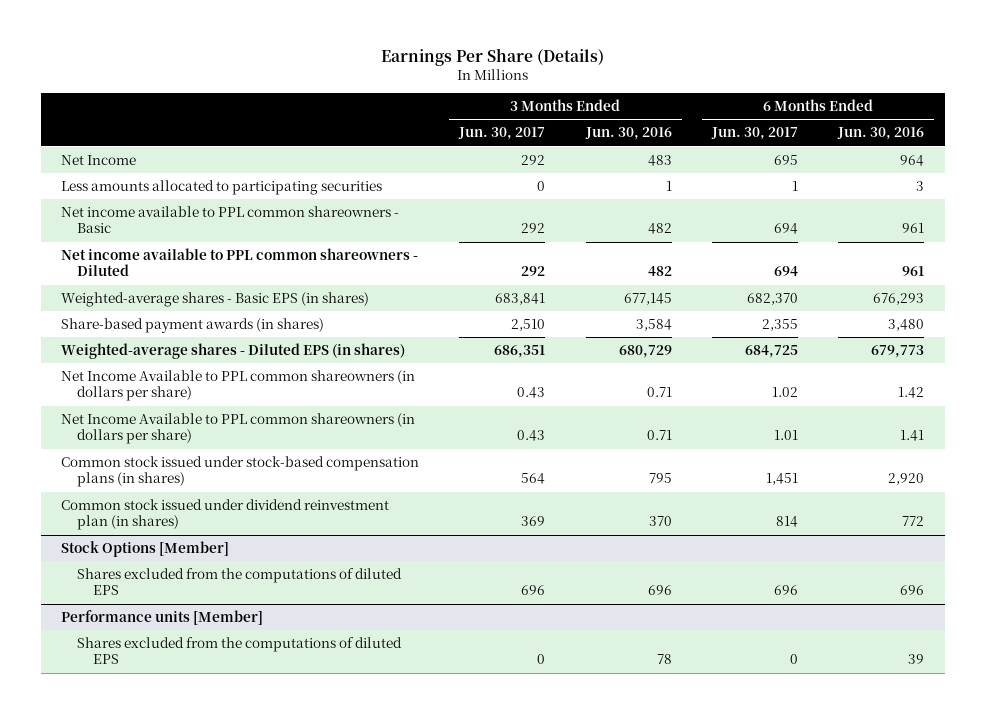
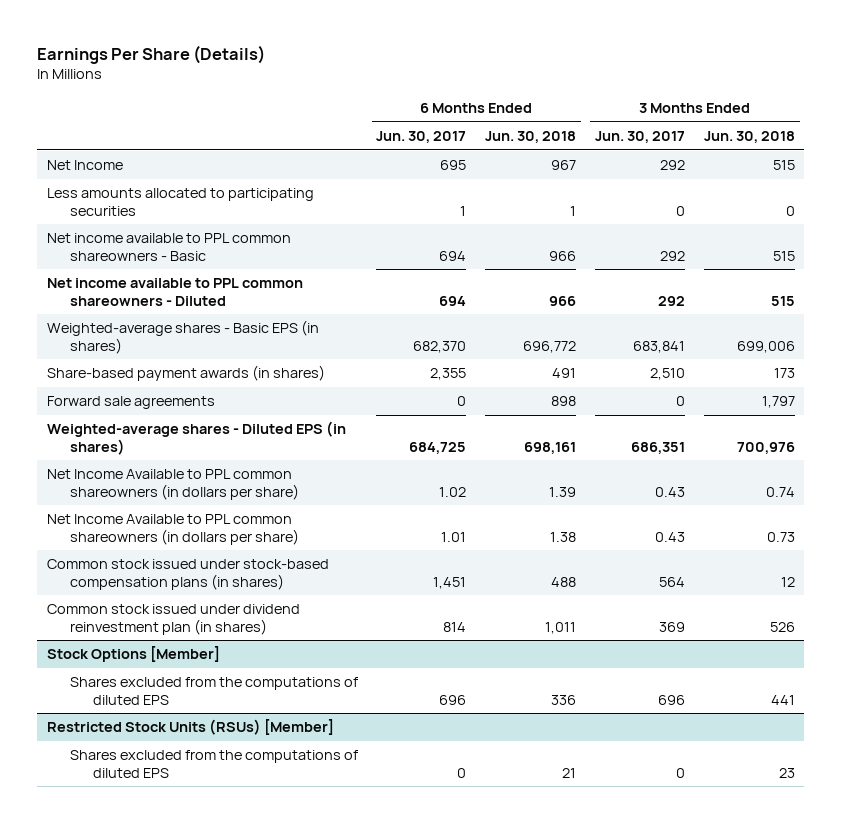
- | 3 Months Ended Jun. 30, 2017 | 3 Months Ended Jun. 30, 2016 | 6 Months Ended Jun. 30, 2017 | 6 Months Ended Jun. 30, 2016
+ | 6 Months Ended Jun. 30, 2017 | 6 Months Ended Jun. 30, 2018 | 3 Months Ended Jun. 30, 2017 | 3 Months Ended Jun. 30, 2018
+ Forward sale agreements | 0 | 898 | 0 | 1,797
- Performance units [Member]
+ Restricted Stock Units (RSUs) [Member]

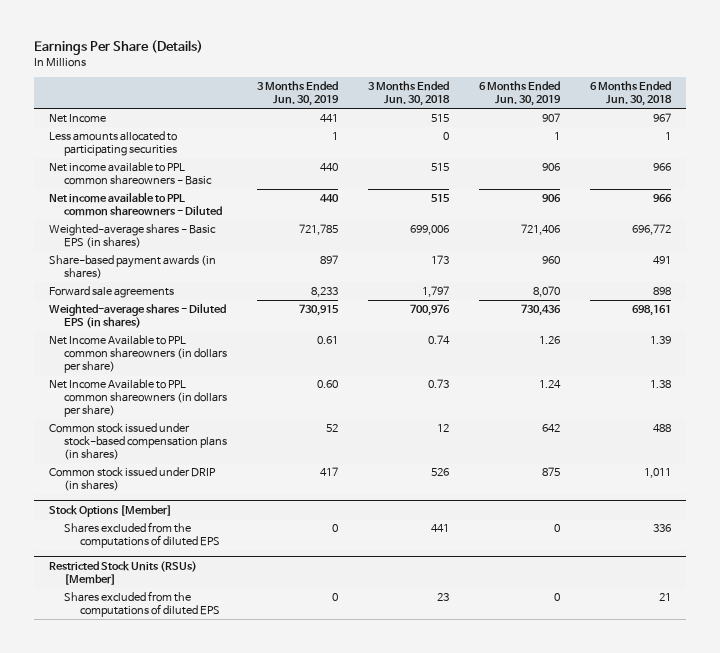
- | 6 Months Ended Jun. 30, 2017 | 6 Months Ended Jun. 30, 2018 | 3 Months Ended Jun. 30, 2017 | 3 Months Ended Jun. 30, 2018
+ | 3 Months Ended Jun. 30, 2019 | 3 Months Ended Jun. 30, 2018 | 6 Months Ended Jun. 30, 2019 | 6 Months Ended Jun. 30, 2018
- Common stock issued under dividend reinvestment plan (in shares) | 814 | 1,011 | 369 | 526
+ Common stock issued under DRIP (in shares) | 417 | 526 | 875 | 1,011

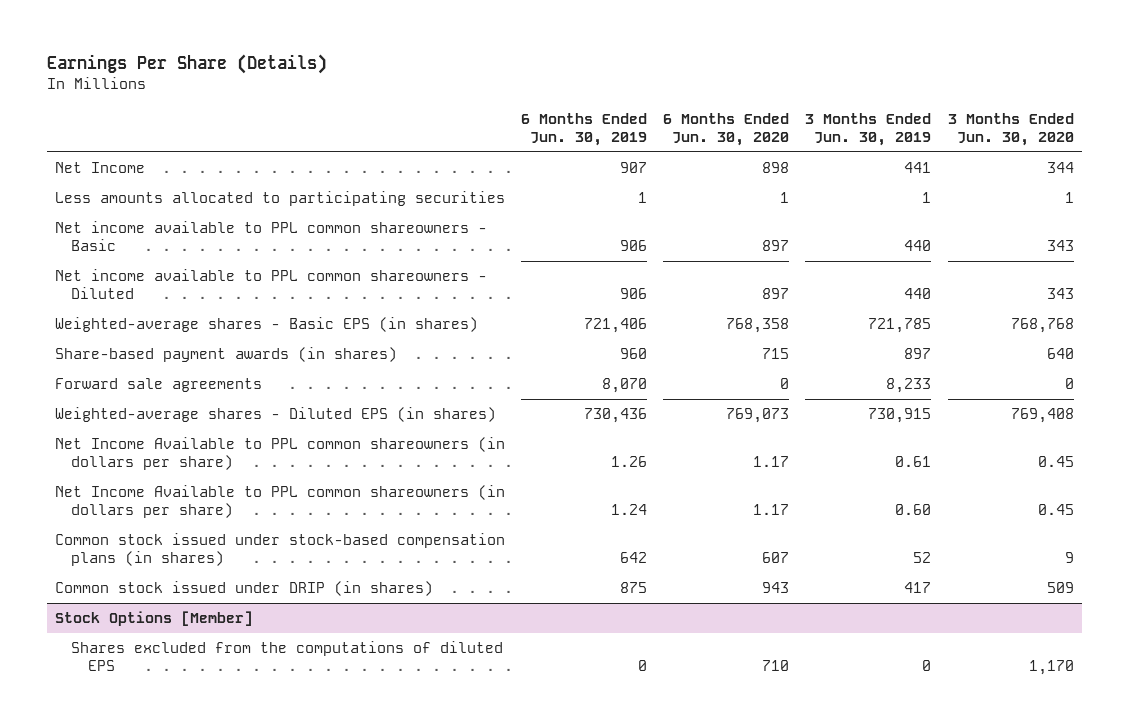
- | 3 Months Ended Jun. 30, 2019 | 3 Months Ended Jun. 30, 2018 | 6 Months Ended Jun. 30, 2019 | 6 Months Ended Jun. 30, 2018
+ | 6 Months Ended Jun. 30, 2019 | 6 Months Ended Jun. 30, 2020 | 3 Months Ended Jun. 30, 2019 | 3 Months Ended Jun. 30, 2020
- Restricted Stock Units (RSUs) [Member]
- Shares excluded from the computations of diluted EPS | 0 | 23 | 0 | 21

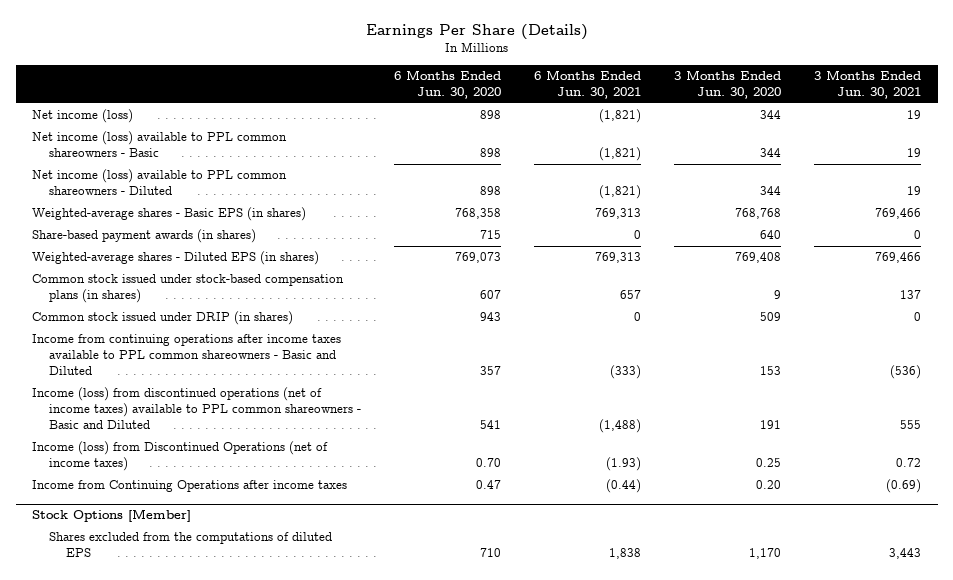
- | 6 Months Ended Jun. 30, 2019 | 6 Months Ended Jun. 30, 2020 | 3 Months Ended Jun. 30, 2019 | 3 Months Ended Jun. 30, 2020
+ | 6 Months Ended Jun. 30, 2020 | 6 Months Ended Jun. 30, 2021 | 3 Months Ended Jun. 30, 2020 | 3 Months Ended Jun. 30, 2021
- Net Income | 907 | 898 | 441 | 344
- Less amounts allocated to participating securities | 1 | 1 | 1 | 1
- Net income available to PPL common shareowners - Basic | 906 | 897 | 440 | 343
- Net income available to PPL common shareowners - Diluted | 906 | 897 | 440 | 343
+ Net income (loss) | 898 | (1,821) | 344 | 19
+ Net income (loss) available to PPL common shareowners - Basic | 898 | (1,821) | 344 | 19
+ Net income (loss) available to PPL common shareowners - Diluted | 898 | (1,821) | 344 | 19
- Forward sale agreements | 8,070 | 0 | 8,233 | 0
- Net Income Available to PPL common shareowners (in dollars per share) | 1.26 | 1.17 | 0.61 | 0.45
- Net Income Available to PPL common shareowners (in dollars per share) | 1.24 | 1.17 | 0.60 | 0.45
+ Income from continuing operations after income taxes available to PPL common shareowners - Basic and Diluted | 357 | (333) | 153 | (536)
+ Income (loss) from discontinued operations (net of income taxes) available to PPL common shareowners - Basic and Diluted | 541 | (1,488) | 191 | 555
+ Income (loss) from Discontinued Operations (net of income taxes) | 0.70 | (1.93) | 0.25 | 0.72
+ Income from Continuing Operations after income taxes | 0.47 | (0.44) | 0.20 | (0.69)

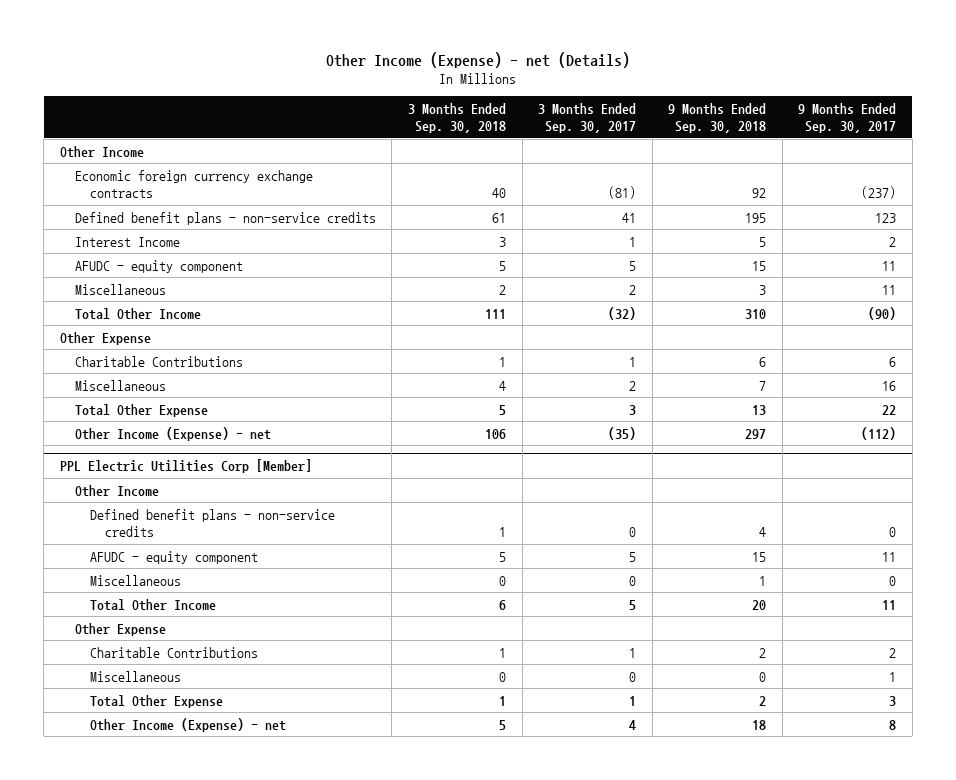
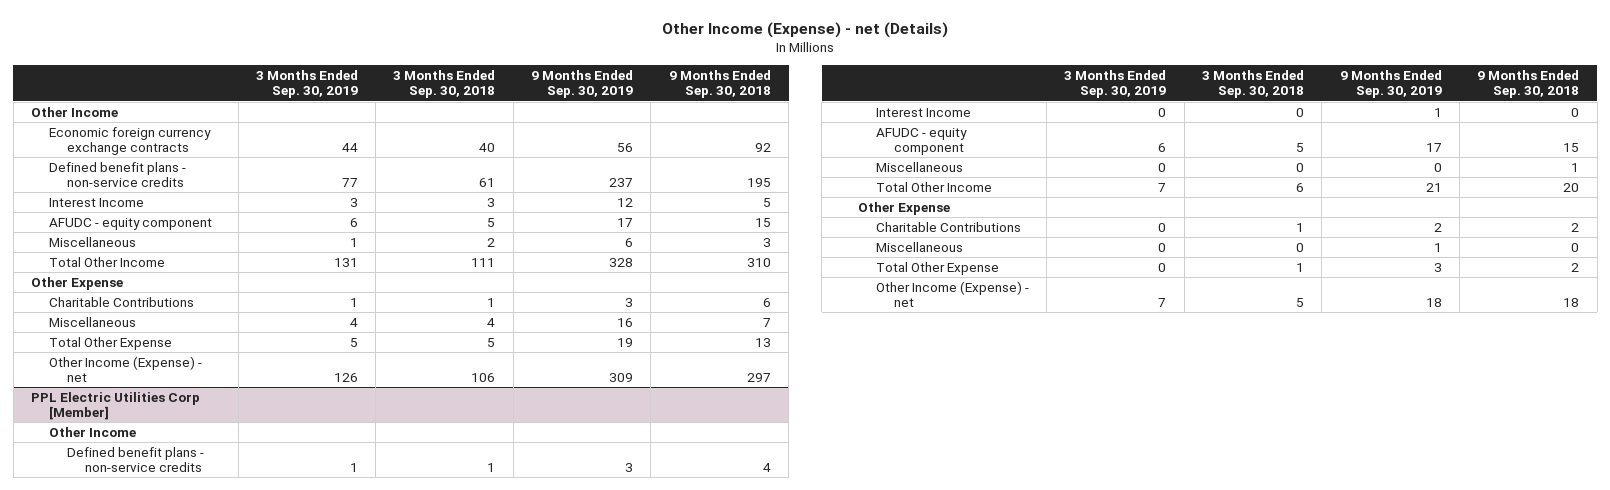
- | 3 Months Ended Sep. 30, 2018 | 3 Months Ended Sep. 30, 2017 | 9 Months Ended Sep. 30, 2018 | 9 Months Ended Sep. 30, 2017
+ | 3 Months Ended Sep. 30, 2019 | 3 Months Ended Sep. 30, 2018 | 9 Months Ended Sep. 30, 2019 | 9 Months Ended Sep. 30, 2018
@ PPL Electric Utilities Corp [Member]
+ Interest Income | 0 | 0 | 1 | 0

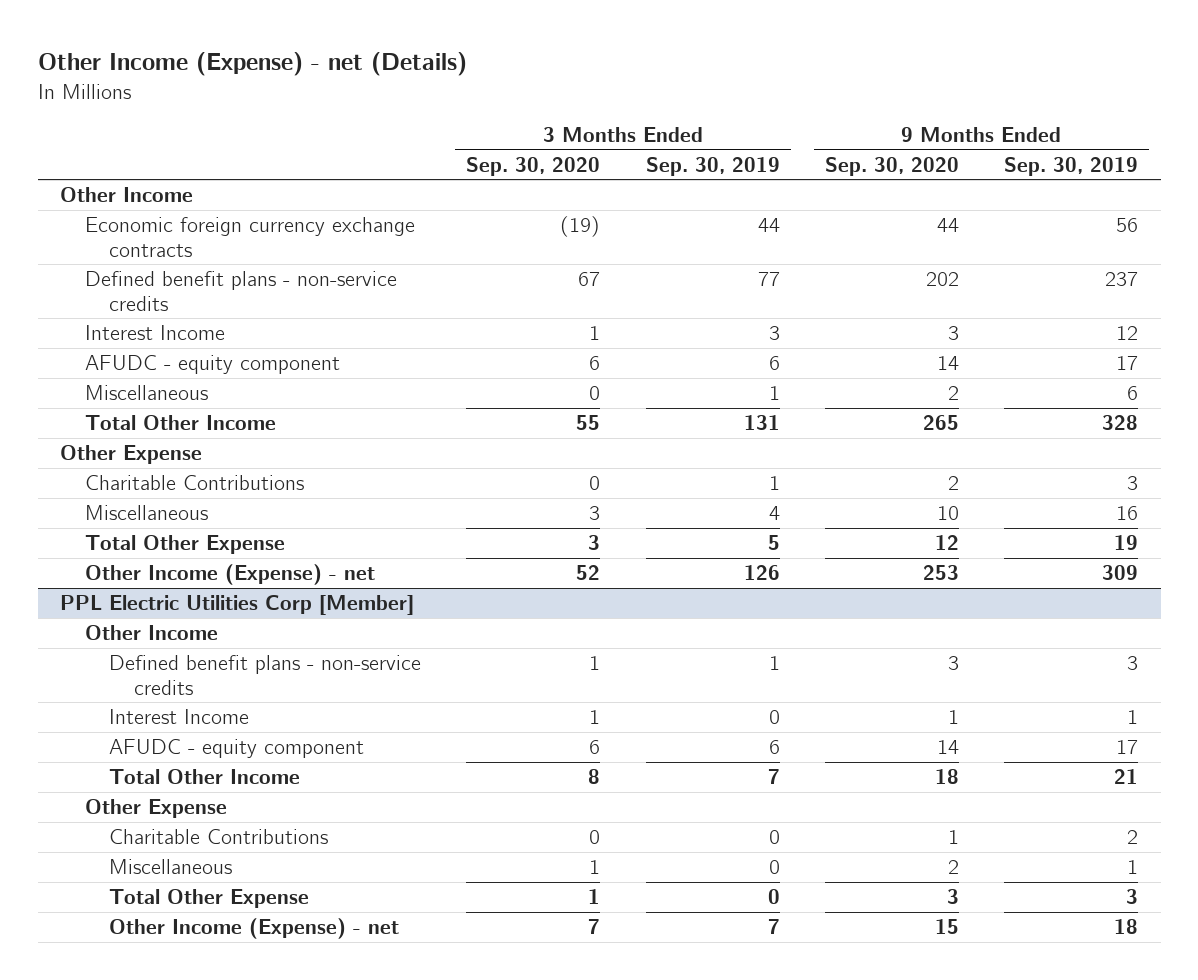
- | 3 Months Ended Sep. 30, 2019 | 3 Months Ended Sep. 30, 2018 | 9 Months Ended Sep. 30, 2019 | 9 Months Ended Sep. 30, 2018
+ | 3 Months Ended Sep. 30, 2020 | 3 Months Ended Sep. 30, 2019 | 9 Months Ended Sep. 30, 2020 | 9 Months Ended Sep. 30, 2019
@ PPL Electric Utilities Corp [Member]
- Miscellaneous | 0 | 0 | 0 | 1

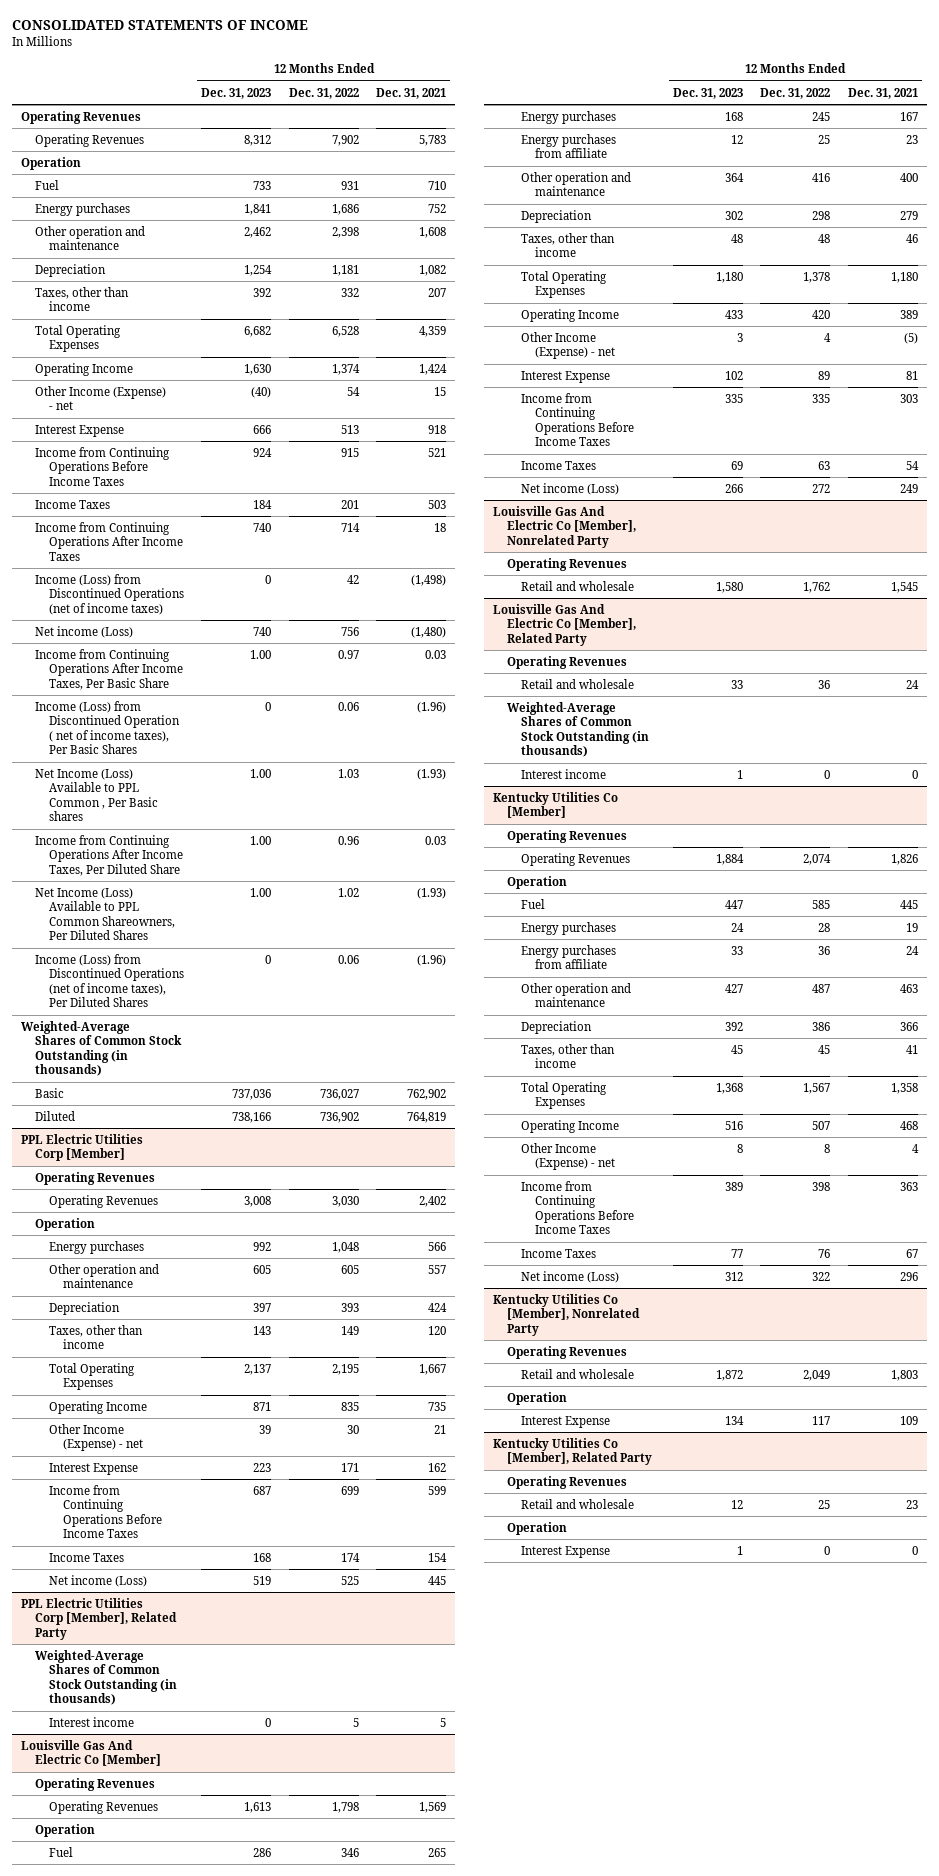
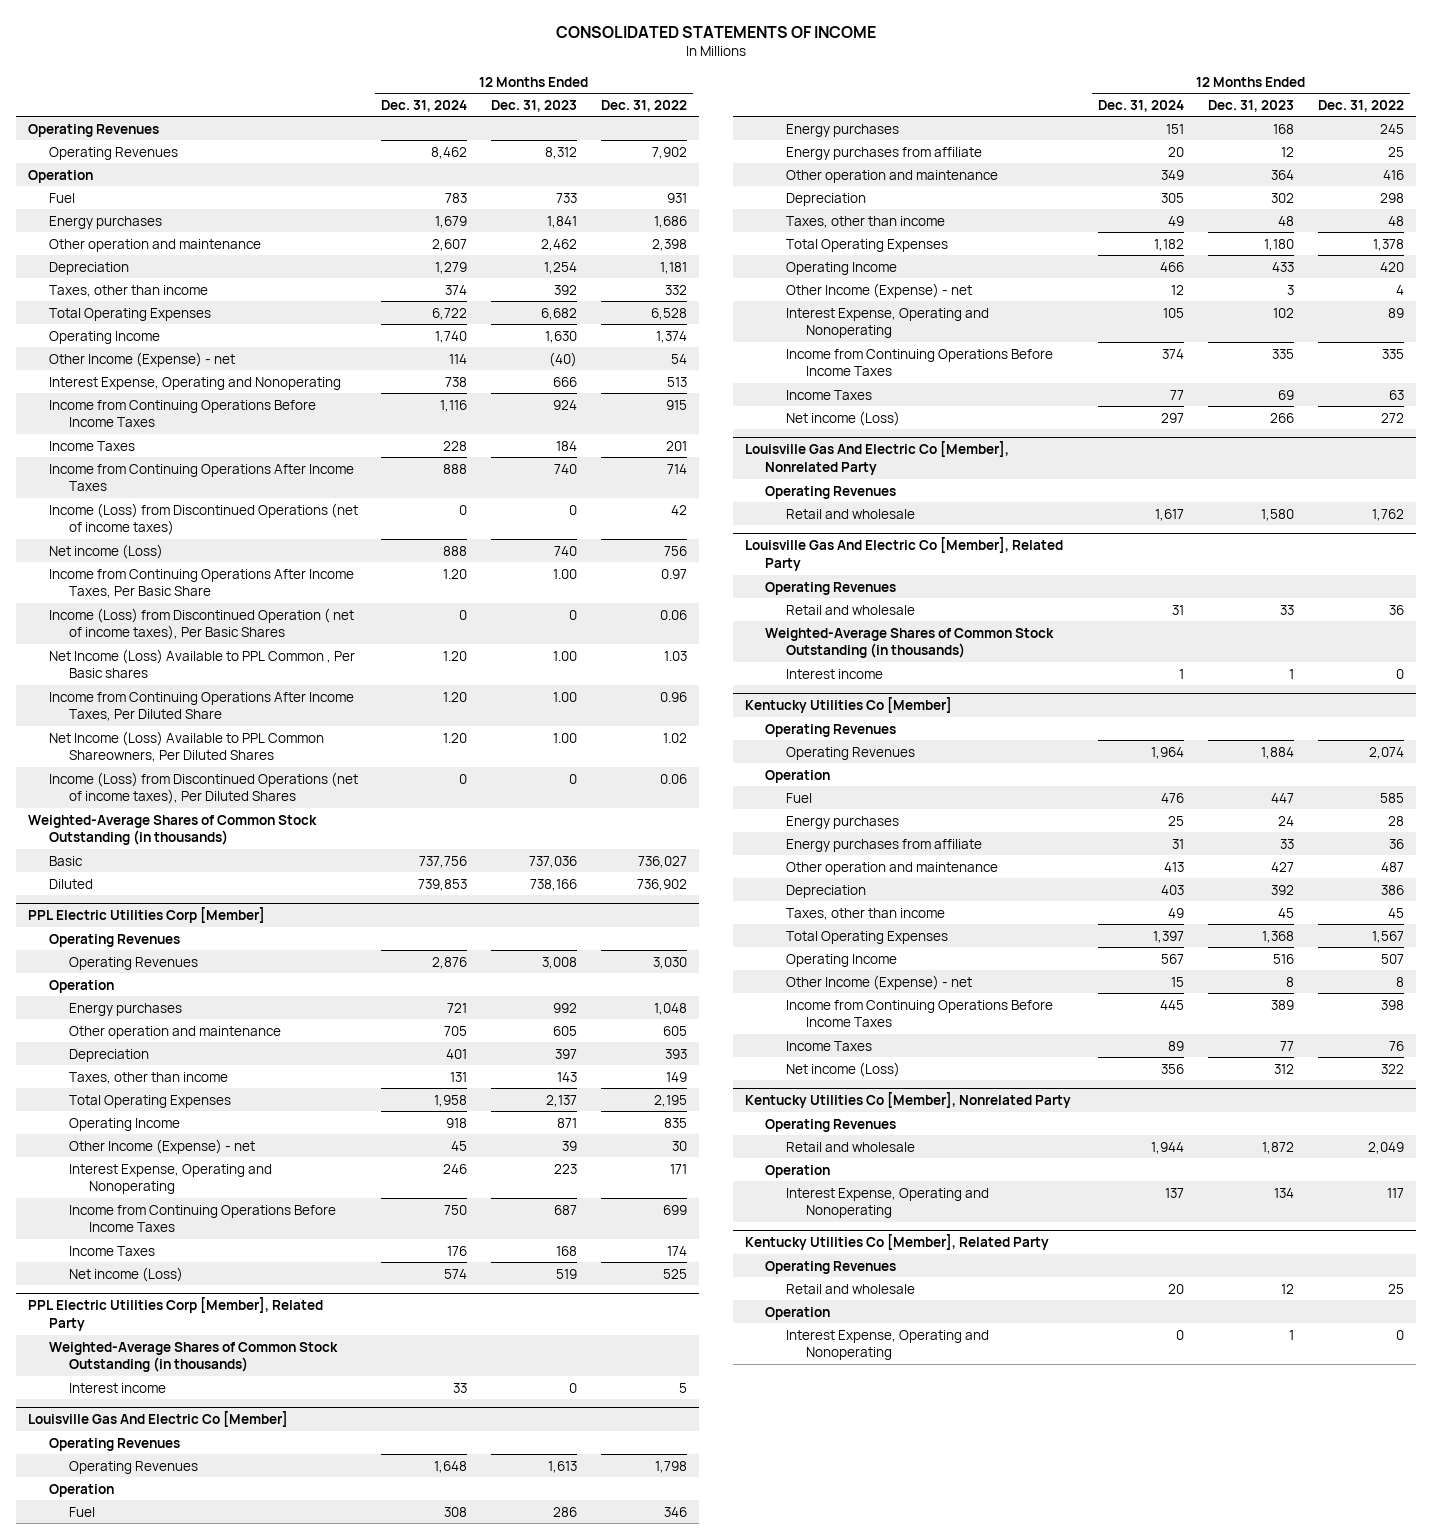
- | 12 Months Ended Dec. 31, 2023 | 12 Months Ended Dec. 31, 2022 | 12 Months Ended Dec. 31, 2021
+ | 12 Months Ended Dec. 31, 2024 | 12 Months Ended Dec. 31, 2023 | 12 Months Ended Dec. 31, 2022
- Interest Expense | 666 | 513 | 918
+ Interest Expense, Operating and Nonoperating | 738 | 666 | 513
@ PPL Electric Utilities Corp [Member]
- Interest Expense | 223 | 171 | 162
+ Interest Expense, Operating and Nonoperating | 246 | 223 | 171
@ Louisville Gas And Electric Co [Member]
- Interest Expense | 102 | 89 | 81
+ Interest Expense, Operating and Nonoperating | 105 | 102 | 89
@ Kentucky Utilities Co [Member], Nonrelated Party
- Interest Expense | 134 | 117 | 109
+ Interest Expense, Operating and Nonoperating | 137 | 134 | 117
@ Kentucky Utilities Co [Member], Related Party
- Interest Expense | 1 | 0 | 0
+ Interest Expense, Operating and Nonoperating | 0 | 1 | 0

